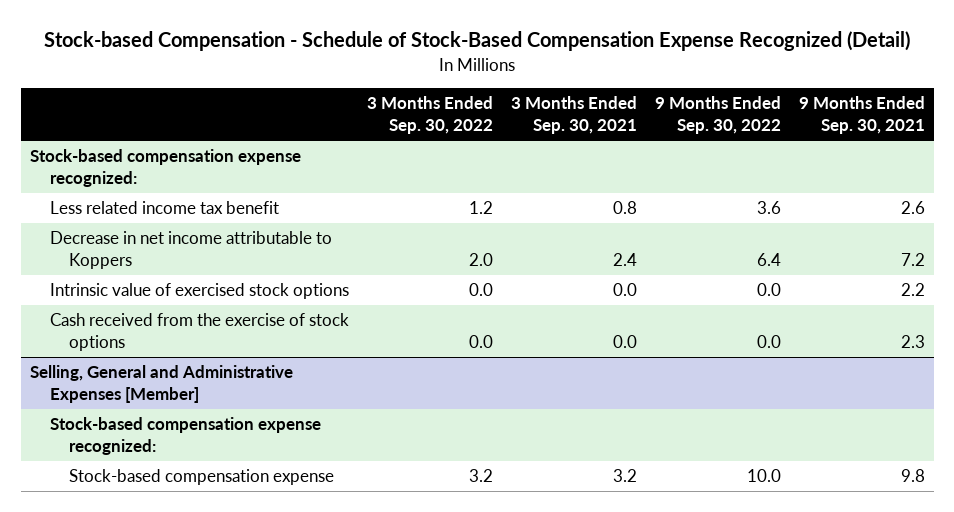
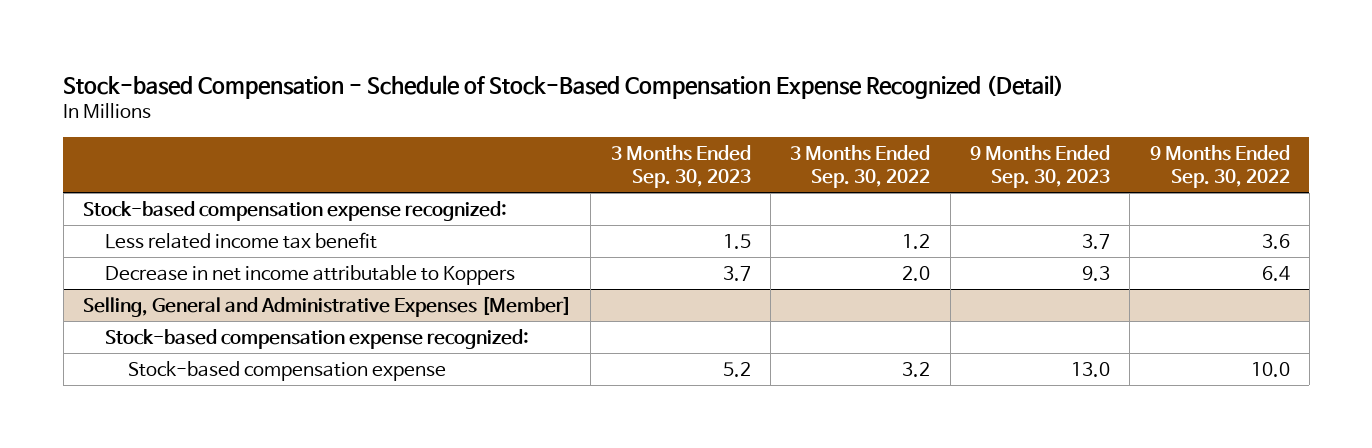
- | 3 Months Ended Sep. 30, 2022 | 3 Months Ended Sep. 30, 2021 | 9 Months Ended Sep. 30, 2022 | 9 Months Ended Sep. 30, 2021
+ | 3 Months Ended Sep. 30, 2023 | 3 Months Ended Sep. 30, 2022 | 9 Months Ended Sep. 30, 2023 | 9 Months Ended Sep. 30, 2022
- Intrinsic value of exercised stock options | 0.0 | 0.0 | 0.0 | 2.2
- Cash received from the exercise of stock options | 0.0 | 0.0 | 0.0 | 2.3

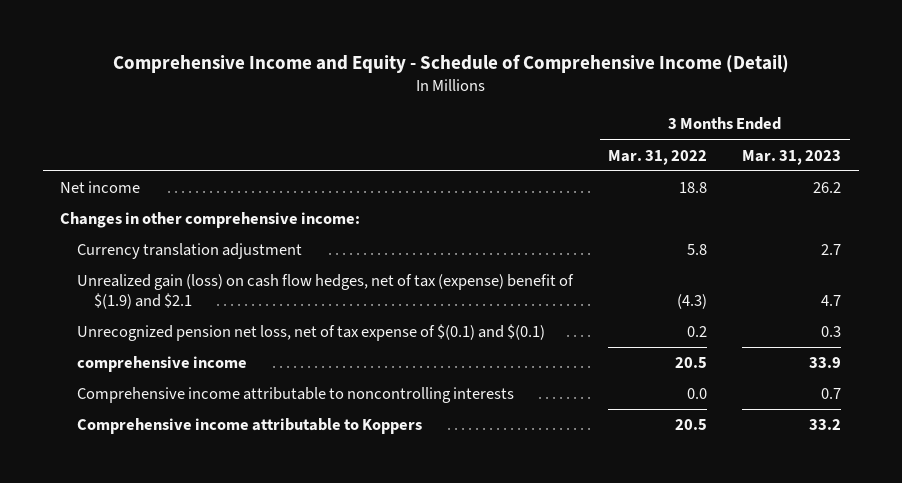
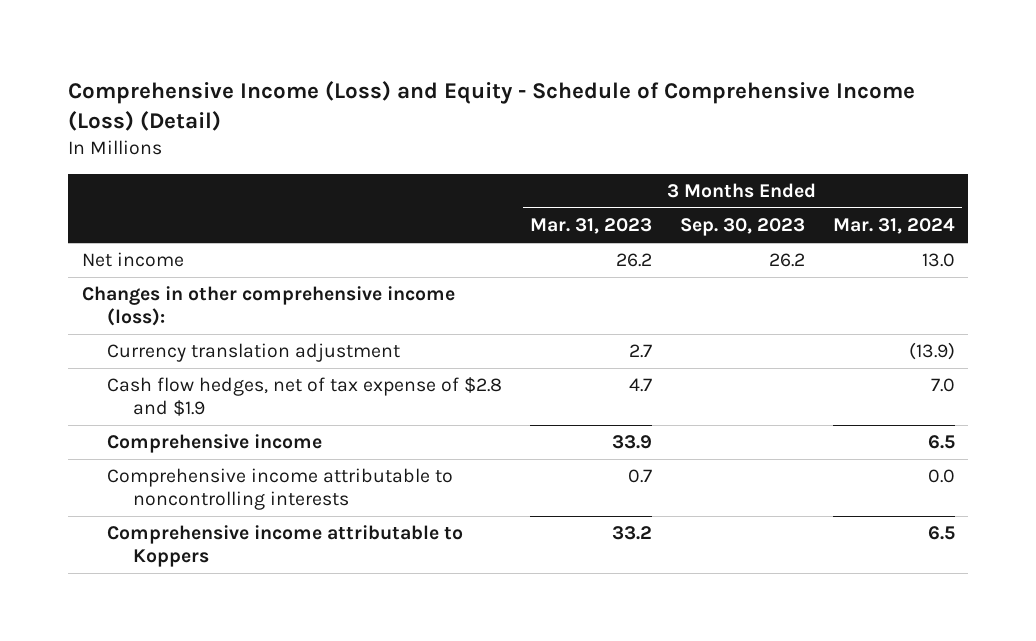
- Comprehensive Income and Equity - Schedule of Comprehensive Income (Detail)
+ Comprehensive Income (Loss) and Equity - Schedule of Comprehensive Income (Loss) (Detail)
- | 3 Months Ended Mar. 31, 2022 | 3 Months Ended Mar. 31, 2023
+ | 3 Months Ended Mar. 31, 2023 | 3 Months Ended Sep. 30, 2023 | 3 Months Ended Mar. 31, 2024
- Changes in other comprehensive income:
+ Changes in other comprehensive income (loss):
- Unrealized gain (loss) on cash flow hedges, net of tax (expense) benefit of $(1.9) and $2.1 | (4.3) | 4.7
- Unrecognized pension net loss, net of tax expense of $(0.1) and $(0.1) | 0.2 | 0.3
- comprehensive income | 20.5 | 33.9
+ Cash flow hedges, net of tax expense of $2.8 and $1.9 | 4.7 | | 7.0
+ Comprehensive income | 33.9 | | 6.5

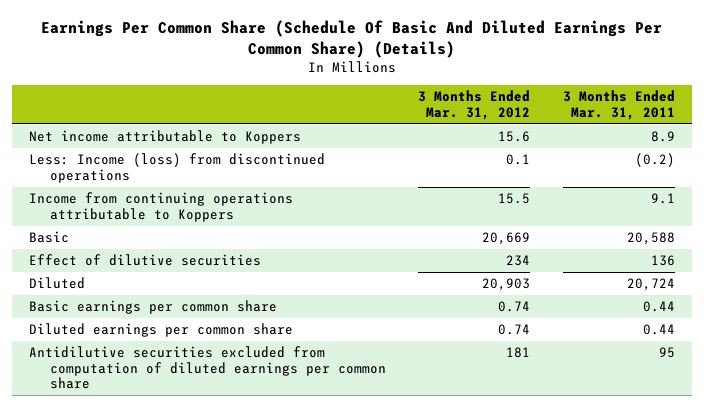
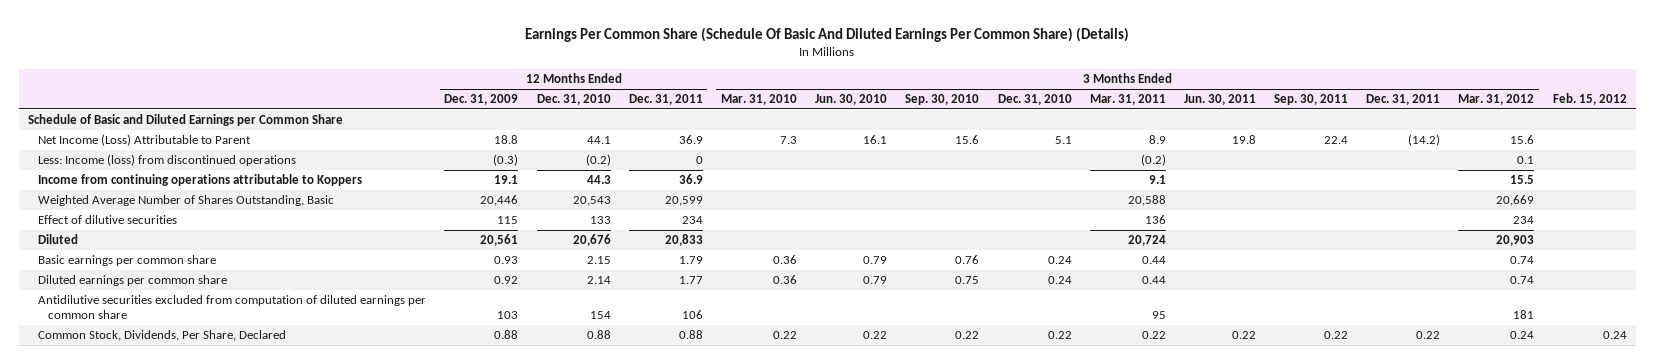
- | 3 Months Ended Mar. 31, 2012 | 3 Months Ended Mar. 31, 2011
+ | 12 Months Ended Dec. 31, 2009 | 12 Months Ended Dec. 31, 2010 | 12 Months Ended Dec. 31, 2011 | 3 Months Ended Mar. 31, 2010 | 3 Months Ended Jun. 30, 2010 | 3 Months Ended Sep. 30, 2010 | 3 Months Ended Dec. 31, 2010 | 3 Months Ended Mar. 31, 2011 | 3 Months Ended Jun. 30, 2011 | 3 Months Ended Sep. 30, 2011 | 3 Months Ended Dec. 31, 2011 | 3 Months Ended Mar. 31, 2012 | Feb. 15, 2012
- Net income attributable to Koppers | 15.6 | 8.9
+ Schedule of Basic and Diluted Earnings per Common Share
+ Net Income (Loss) Attributable to Parent | 18.8 | 44.1 | 36.9 | 7.3 | 16.1 | 15.6 | 5.1 | 8.9 | 19.8 | 22.4 | (14.2) | 15.6 |
- Basic | 20,669 | 20,588
+ Weighted Average Number of Shares Outstanding, Basic | 20,446 | 20,543 | 20,599 | | | | | 20,588 | | | | 20,669 |
+ Common Stock, Dividends, Per Share, Declared | 0.88 | 0.88 | 0.88 | 0.22 | 0.22 | 0.22 | 0.22 | 0.22 | 0.22 | 0.22 | 0.22 | 0.24 | 0.24

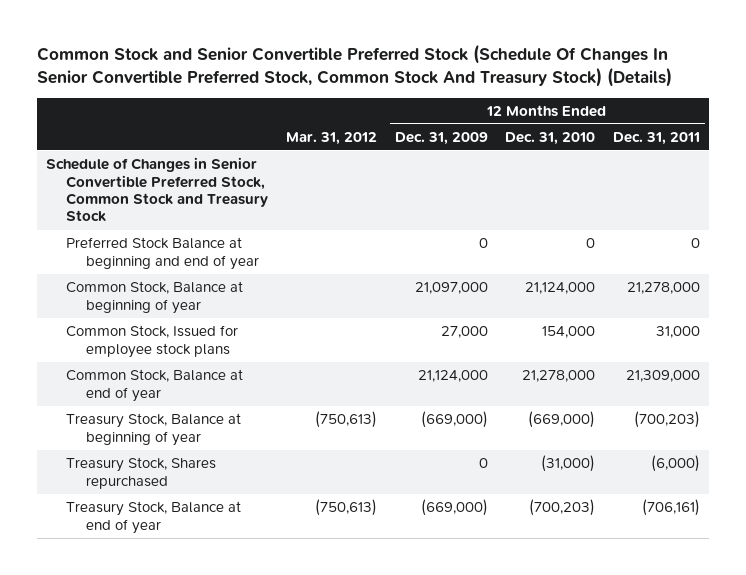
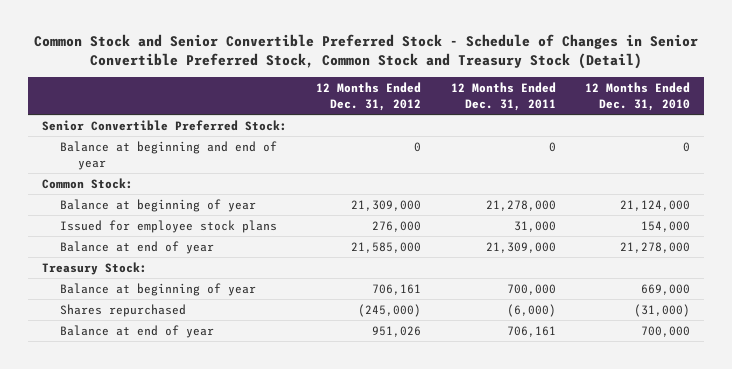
- Common Stock and Senior Convertible Preferred Stock (Schedule Of Changes In Senior Convertible Preferred Stock, Common Stock And Treasury Stock) (Details)
+ Common Stock and Senior Convertible Preferred Stock - Schedule of Changes in Senior Convertible Preferred Stock, Common Stock and Treasury Stock (Detail)
- | Mar. 31, 2012 | 12 Months Ended Dec. 31, 2009 | 12 Months Ended Dec. 31, 2010 | 12 Months Ended Dec. 31, 2011
+ | 12 Months Ended Dec. 31, 2012 | 12 Months Ended Dec. 31, 2011 | 12 Months Ended Dec. 31, 2010
- Schedule of Changes in Senior Convertible Preferred Stock, Common Stock and Treasury Stock
- Preferred Stock Balance at beginning and end of year | | 0 | 0 | 0
- Common Stock, Balance at beginning of year | | 21,097,000 | 21,124,000 | 21,278,000
- Common Stock, Issued for employee stock plans | | 27,000 | 154,000 | 31,000
- Common Stock, Balance at end of year | | 21,124,000 | 21,278,000 | 21,309,000
- Treasury Stock, Balance at beginning of year | (750,613) | (669,000) | (669,000) | (700,203)
- Treasury Stock, Shares repurchased | | 0 | (31,000) | (6,000)
- Treasury Stock, Balance at end of year | (750,613) | (669,000) | (700,203) | (706,161)
+ Senior Convertible Preferred Stock:
+ Balance at beginning and end of year | 0 | 0 | 0
+ Common Stock:
+ Balance at beginning of year | 21,309,000 | 21,278,000 | 21,124,000
+ Issued for employee stock plans | 276,000 | 31,000 | 154,000
+ Balance at end of year | 21,585,000 | 21,309,000 | 21,278,000
+ Treasury Stock:
+ Balance at beginning of year | 706,161 | 700,000 | 669,000
+ Shares repurchased | (245,000) | (6,000) | (31,000)
+ Balance at end of year | 951,026 | 706,161 | 700,000

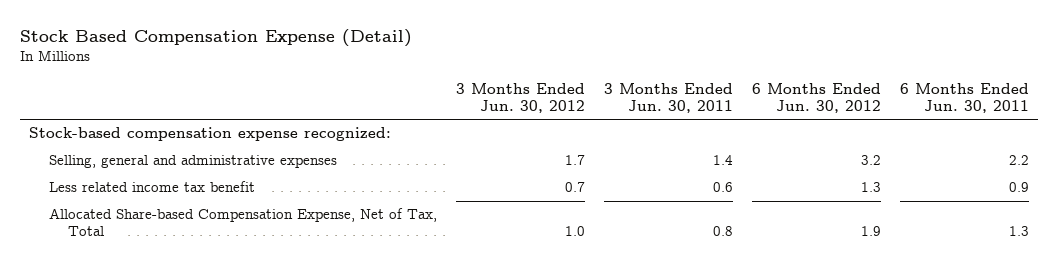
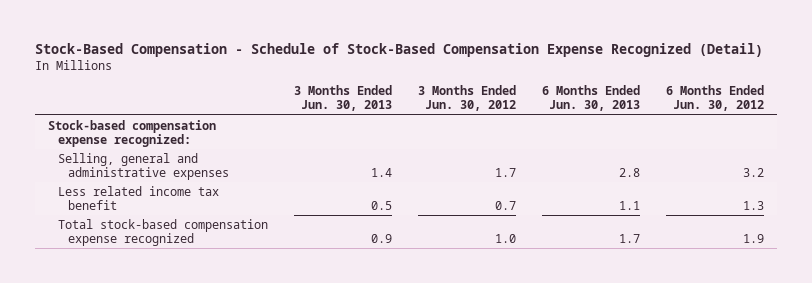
- Stock Based Compensation Expense (Detail)
+ Stock-Based Compensation - Schedule of Stock-Based Compensation Expense Recognized (Detail)
- | 3 Months Ended Jun. 30, 2012 | 3 Months Ended Jun. 30, 2011 | 6 Months Ended Jun. 30, 2012 | 6 Months Ended Jun. 30, 2011
+ | 3 Months Ended Jun. 30, 2013 | 3 Months Ended Jun. 30, 2012 | 6 Months Ended Jun. 30, 2013 | 6 Months Ended Jun. 30, 2012
- Allocated Share-based Compensation Expense, Net of Tax, Total | 1.0 | 0.8 | 1.9 | 1.3
+ Total stock-based compensation expense recognized | 0.9 | 1.0 | 1.7 | 1.9

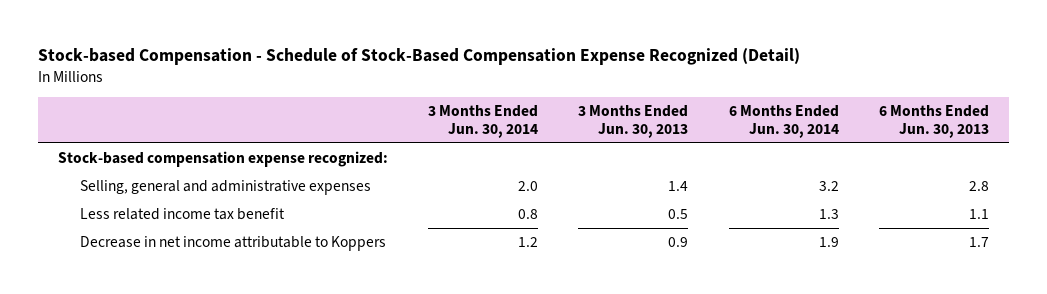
- Stock-Based Compensation - Schedule of Stock-Based Compensation Expense Recognized (Detail)
+ Stock-based Compensation - Schedule of Stock-Based Compensation Expense Recognized (Detail)
- | 3 Months Ended Jun. 30, 2013 | 3 Months Ended Jun. 30, 2012 | 6 Months Ended Jun. 30, 2013 | 6 Months Ended Jun. 30, 2012
+ | 3 Months Ended Jun. 30, 2014 | 3 Months Ended Jun. 30, 2013 | 6 Months Ended Jun. 30, 2014 | 6 Months Ended Jun. 30, 2013
- Total stock-based compensation expense recognized | 0.9 | 1.0 | 1.7 | 1.9
+ Decrease in net income attributable to Koppers | 1.2 | 0.9 | 1.9 | 1.7

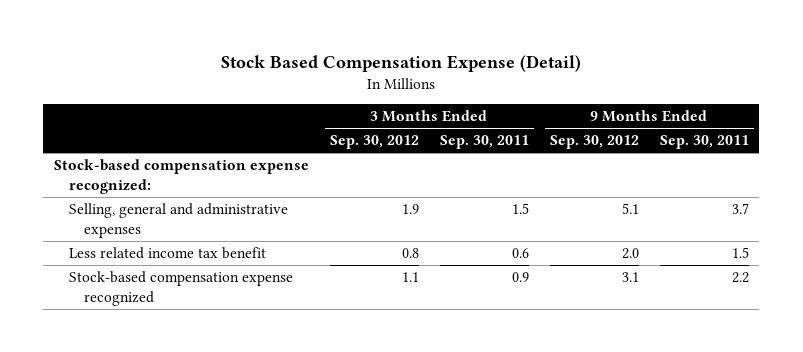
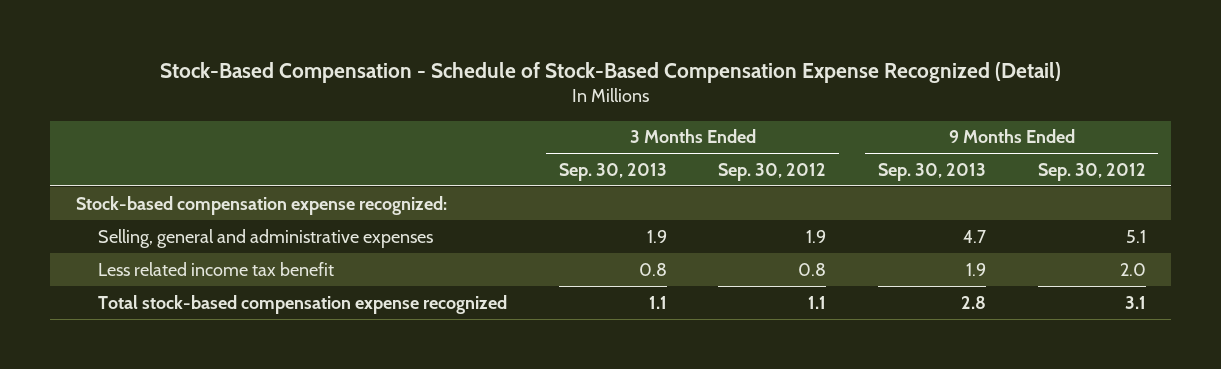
- Stock Based Compensation Expense (Detail)
+ Stock-Based Compensation - Schedule of Stock-Based Compensation Expense Recognized (Detail)
- | 3 Months Ended Sep. 30, 2012 | 3 Months Ended Sep. 30, 2011 | 9 Months Ended Sep. 30, 2012 | 9 Months Ended Sep. 30, 2011
+ | 3 Months Ended Sep. 30, 2013 | 3 Months Ended Sep. 30, 2012 | 9 Months Ended Sep. 30, 2013 | 9 Months Ended Sep. 30, 2012
- Stock-based compensation expense recognized | 1.1 | 0.9 | 3.1 | 2.2
+ Total stock-based compensation expense recognized | 1.1 | 1.1 | 2.8 | 3.1

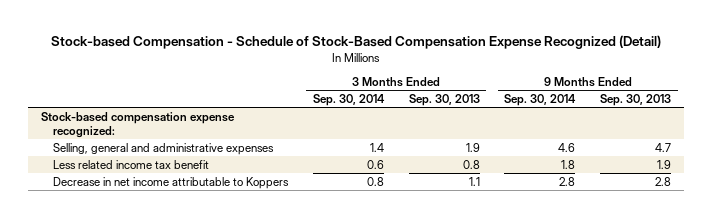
- Stock-Based Compensation - Schedule of Stock-Based Compensation Expense Recognized (Detail)
+ Stock-based Compensation - Schedule of Stock-Based Compensation Expense Recognized (Detail)
- | 3 Months Ended Sep. 30, 2013 | 3 Months Ended Sep. 30, 2012 | 9 Months Ended Sep. 30, 2013 | 9 Months Ended Sep. 30, 2012
+ | 3 Months Ended Sep. 30, 2014 | 3 Months Ended Sep. 30, 2013 | 9 Months Ended Sep. 30, 2014 | 9 Months Ended Sep. 30, 2013
- Total stock-based compensation expense recognized | 1.1 | 1.1 | 2.8 | 3.1
+ Decrease in net income attributable to Koppers | 0.8 | 1.1 | 2.8 | 2.8

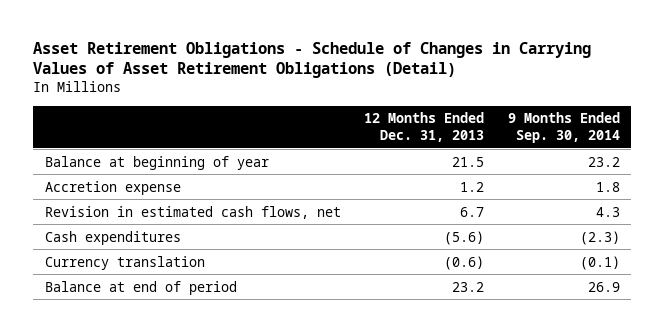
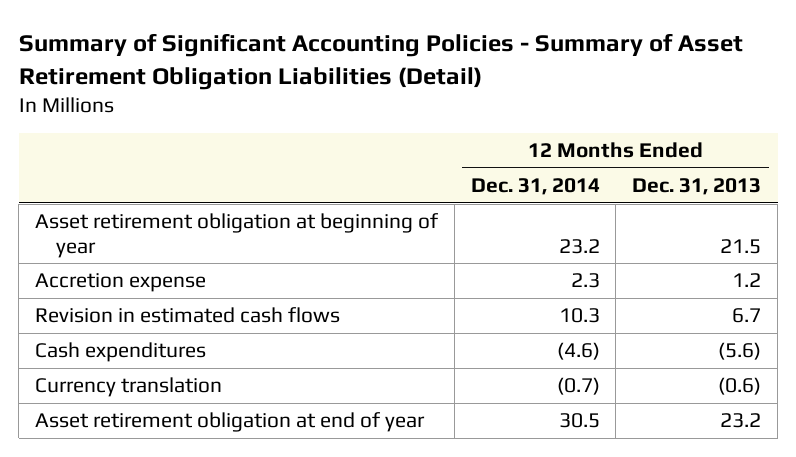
- Asset Retirement Obligations - Schedule of Changes in Carrying Values of Asset Retirement Obligations (Detail)
+ Summary of Significant Accounting Policies - Summary of Asset Retirement Obligation Liabilities (Detail)
- | 12 Months Ended Dec. 31, 2013 | 9 Months Ended Sep. 30, 2014
+ | 12 Months Ended Dec. 31, 2014 | 12 Months Ended Dec. 31, 2013
- Balance at beginning of year | 21.5 | 23.2
+ Asset retirement obligation at beginning of year | 23.2 | 21.5
- Revision in estimated cash flows, net | 6.7 | 4.3
+ Revision in estimated cash flows | 10.3 | 6.7
- Balance at end of period | 23.2 | 26.9
+ Asset retirement obligation at end of year | 30.5 | 23.2

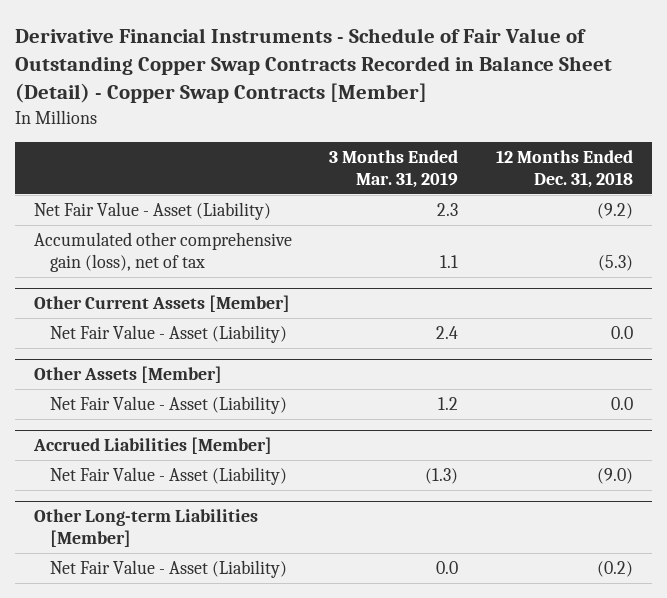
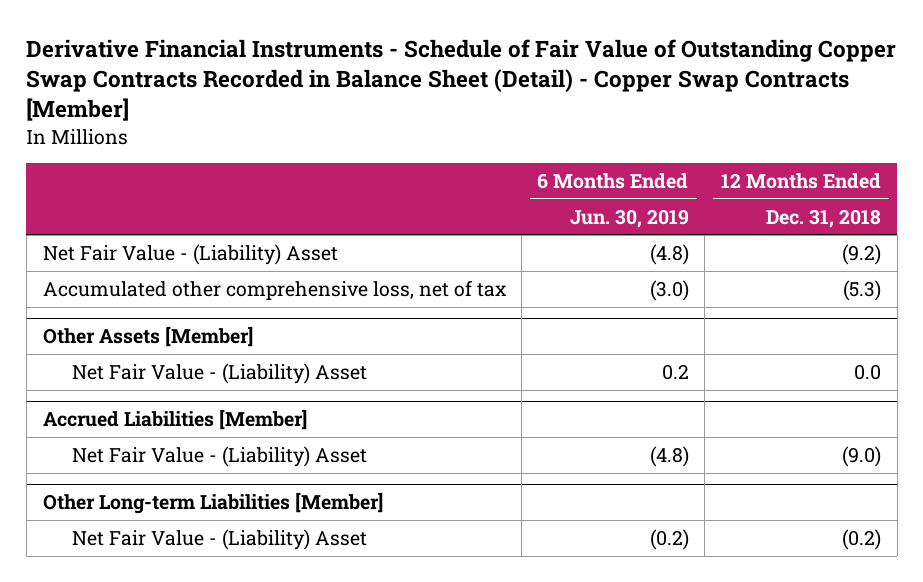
- | 3 Months Ended Mar. 31, 2019 | 12 Months Ended Dec. 31, 2018
+ | 6 Months Ended Jun. 30, 2019 | 12 Months Ended Dec. 31, 2018
- Net Fair Value - Asset (Liability) | 2.3 | (9.2)
- Accumulated other comprehensive gain (loss), net of tax | 1.1 | (5.3)
- Other Current Assets [Member]
- Net Fair Value - Asset (Liability) | 2.4 | 0.0
+ Net Fair Value - (Liability) Asset | (4.8) | (9.2)
+ Accumulated other comprehensive loss, net of tax | (3.0) | (5.3)
@ Other Assets [Member]
- Net Fair Value - Asset (Liability) | 1.2 | 0.0
+ Net Fair Value - (Liability) Asset | 0.2 | 0.0
@ Accrued Liabilities [Member]
- Net Fair Value - Asset (Liability) | (1.3) | (9.0)
+ Net Fair Value - (Liability) Asset | (4.8) | (9.0)
@ Other Long-term Liabilities [Member]
- Net Fair Value - Asset (Liability) | 0.0 | (0.2)
+ Net Fair Value - (Liability) Asset | (0.2) | (0.2)

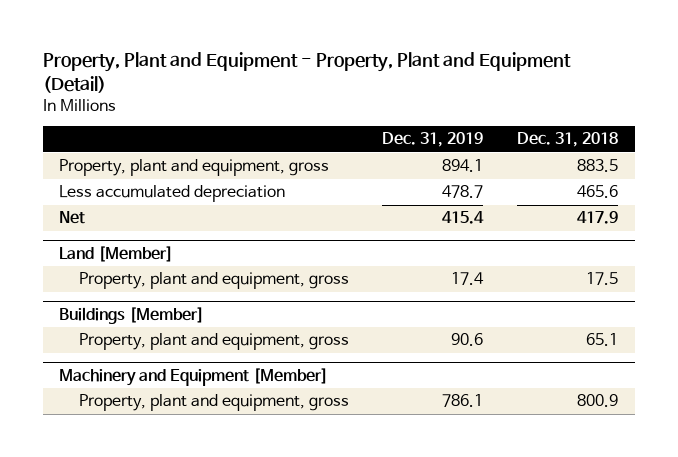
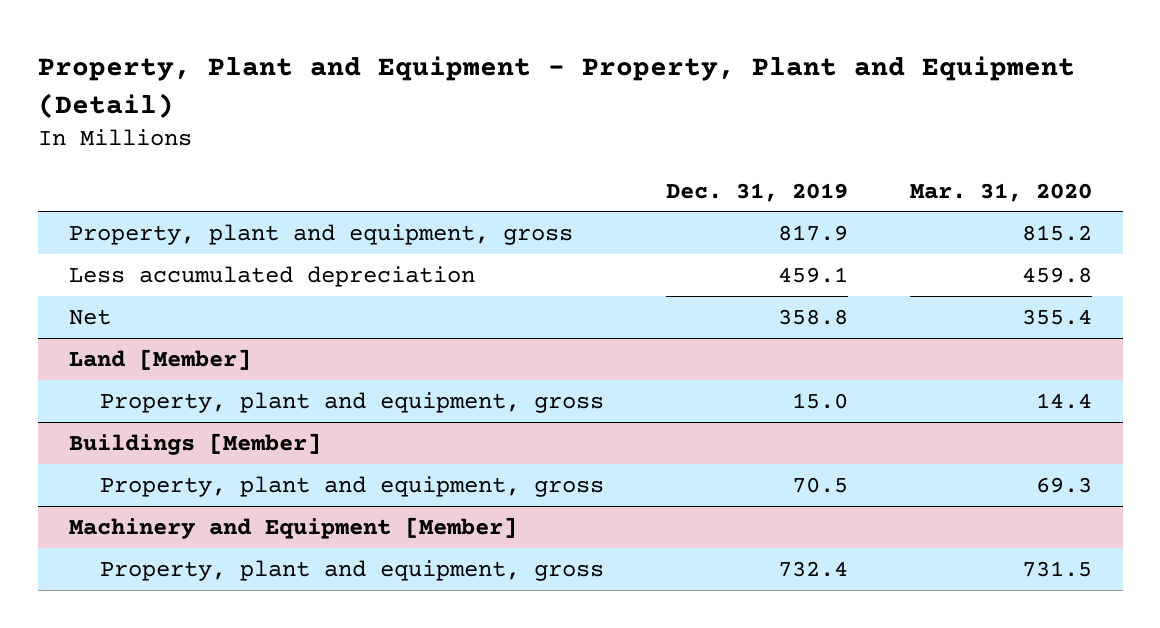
- | Dec. 31, 2019 | Dec. 31, 2018
+ | Dec. 31, 2019 | Mar. 31, 2020
- Property, plant and equipment, gross | 894.1 | 883.5
- Less accumulated depreciation | 478.7 | 465.6
- Net | 415.4 | 417.9
+ Property, plant and equipment, gross | 817.9 | 815.2
+ Less accumulated depreciation | 459.1 | 459.8
+ Net | 358.8 | 355.4
@ Land [Member]
- Property, plant and equipment, gross | 17.4 | 17.5
+ Property, plant and equipment, gross | 15.0 | 14.4
@ Buildings [Member]
- Property, plant and equipment, gross | 90.6 | 65.1
+ Property, plant and equipment, gross | 70.5 | 69.3
@ Machinery and Equipment [Member]
- Property, plant and equipment, gross | 786.1 | 800.9
+ Property, plant and equipment, gross | 732.4 | 731.5

